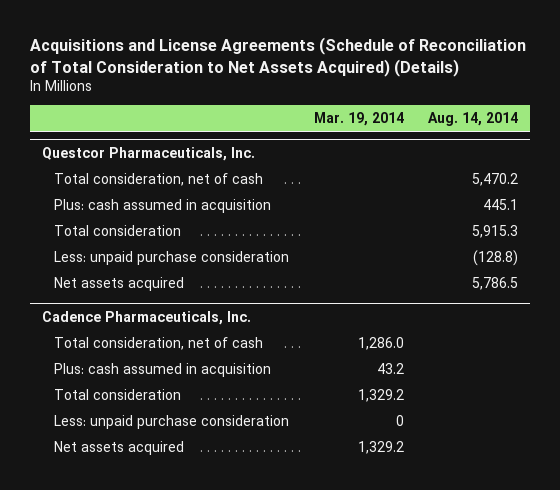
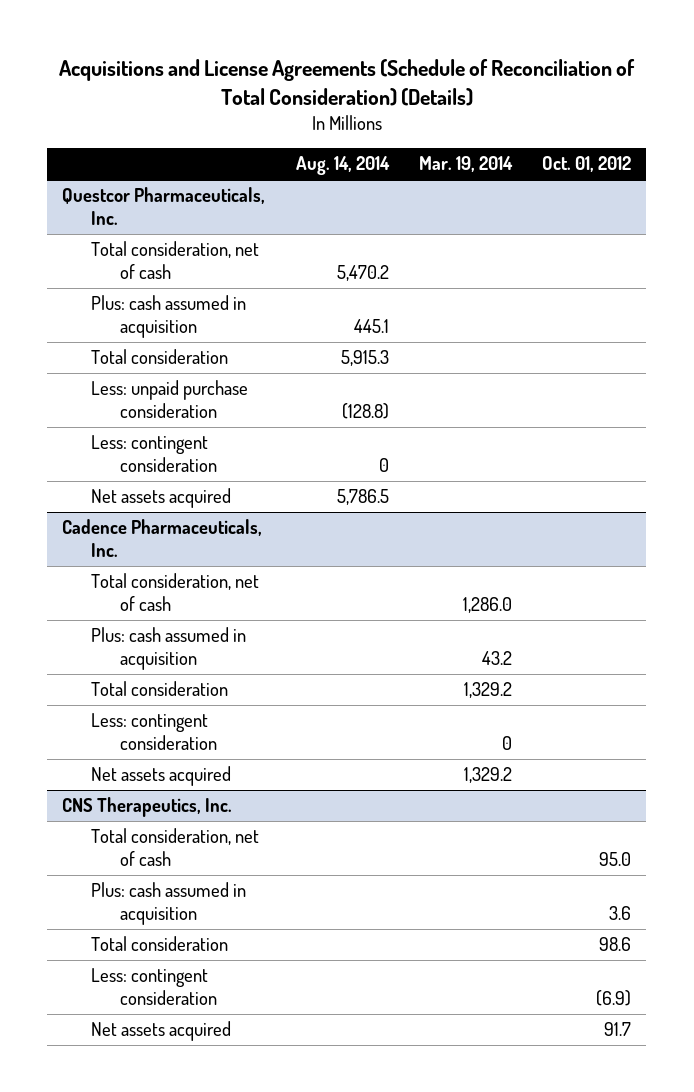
- Acquisitions and License Agreements (Schedule of Reconciliation of Total Consideration to Net Assets Acquired) (Details)
+ Acquisitions and License Agreements (Schedule of Reconciliation of Total Consideration) (Details)
- | Mar. 19, 2014 | Aug. 14, 2014
+ | Aug. 14, 2014 | Mar. 19, 2014 | Oct. 01, 2012
@ Questcor Pharmaceuticals, Inc.
+ Less: contingent consideration | 0 | |
@ Cadence Pharmaceuticals, Inc.
- Less: unpaid purchase consideration | 0 |
+ Less: contingent consideration | | 0 |
+ CNS Therapeutics, Inc.
+ Total consideration, net of cash | | | 95.0
+ Plus: cash assumed in acquisition | | | 3.6
+ Total consideration | | | 98.6
+ Less: contingent consideration | | | (6.9)
+ Net assets acquired | | | 91.7

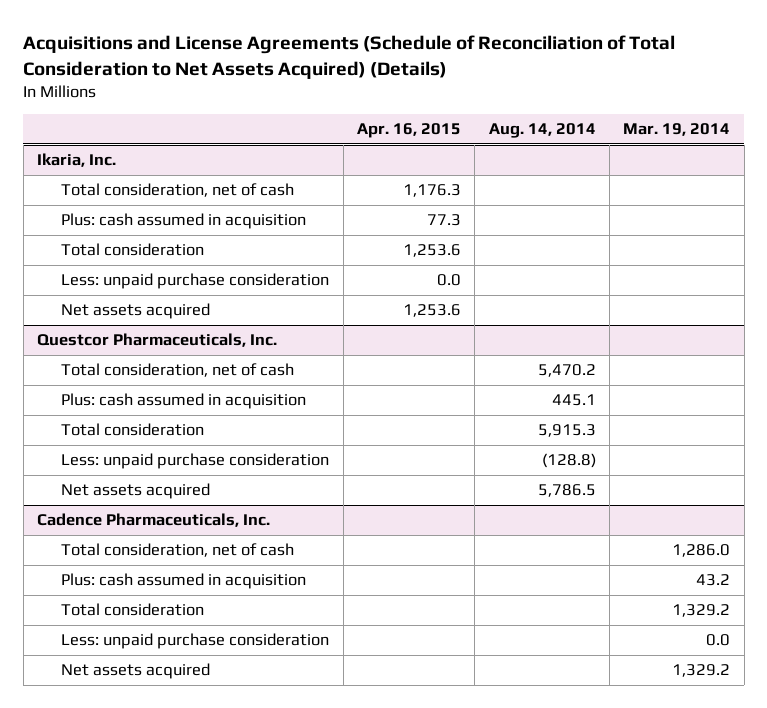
- Acquisitions and License Agreements (Schedule of Reconciliation of Total Consideration) (Details)
+ Acquisitions and License Agreements (Schedule of Reconciliation of Total Consideration to Net Assets Acquired) (Details)
- | Aug. 14, 2014 | Mar. 19, 2014 | Oct. 01, 2012
+ | Apr. 16, 2015 | Aug. 14, 2014 | Mar. 19, 2014
+ Ikaria, Inc.
+ Total consideration, net of cash | 1,176.3 | |
+ Plus: cash assumed in acquisition | 77.3 | |
+ Total consideration | 1,253.6 | |
+ Less: unpaid purchase consideration | 0.0 | |
+ Net assets acquired | 1,253.6 | |
@ Questcor Pharmaceuticals, Inc.
- Less: contingent consideration | 0 | |
@ Cadence Pharmaceuticals, Inc.
- Less: contingent consideration | | 0 |
+ Less: unpaid purchase consideration | | | 0.0
- CNS Therapeutics, Inc.
- Total consideration, net of cash | | | 95.0
- Plus: cash assumed in acquisition | | | 3.6
- Total consideration | | | 98.6
- Less: contingent consideration | | | (6.9)
- Net assets acquired | | | 91.7

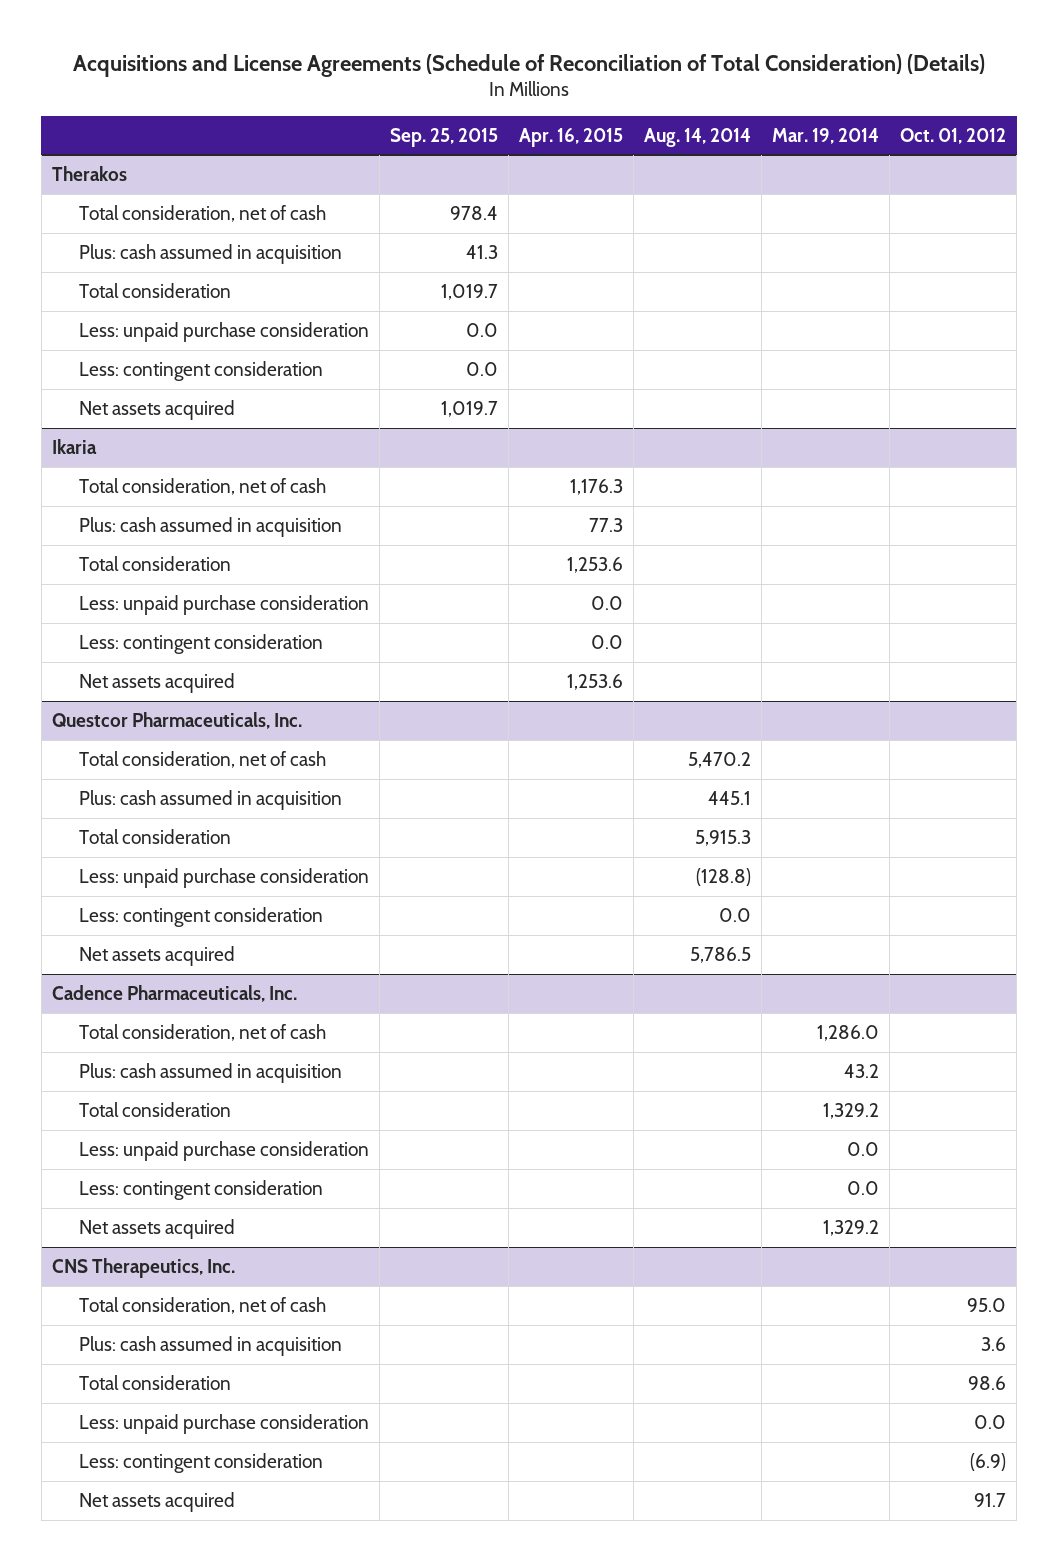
- Acquisitions and License Agreements (Schedule of Reconciliation of Total Consideration to Net Assets Acquired) (Details)
+ Acquisitions and License Agreements (Schedule of Reconciliation of Total Consideration) (Details)
- | Apr. 16, 2015 | Aug. 14, 2014 | Mar. 19, 2014
+ | Sep. 25, 2015 | Apr. 16, 2015 | Aug. 14, 2014 | Mar. 19, 2014 | Oct. 01, 2012
- Ikaria, Inc.
+ Therakos
+ Total consideration, net of cash | 978.4 | | | |
+ Plus: cash assumed in acquisition | 41.3 | | | |
+ Total consideration | 1,019.7 | | | |
+ Less: unpaid purchase consideration | 0.0 | | | |
+ Less: contingent consideration | 0.0 | | | |
+ Net assets acquired | 1,019.7 | | | |
+ Ikaria
+ Less: contingent consideration | | 0.0 | | |
@ Questcor Pharmaceuticals, Inc.
+ Less: contingent consideration | | | 0.0 | |
@ Cadence Pharmaceuticals, Inc.
+ Less: contingent consideration | | | | 0.0 |
+ CNS Therapeutics, Inc.
+ Total consideration, net of cash | | | | | 95.0
+ Plus: cash assumed in acquisition | | | | | 3.6
+ Total consideration | | | | | 98.6
+ Less: unpaid purchase consideration | | | | | 0.0
+ Less: contingent consideration | | | | | (6.9)
+ Net assets acquired | | | | | 91.7

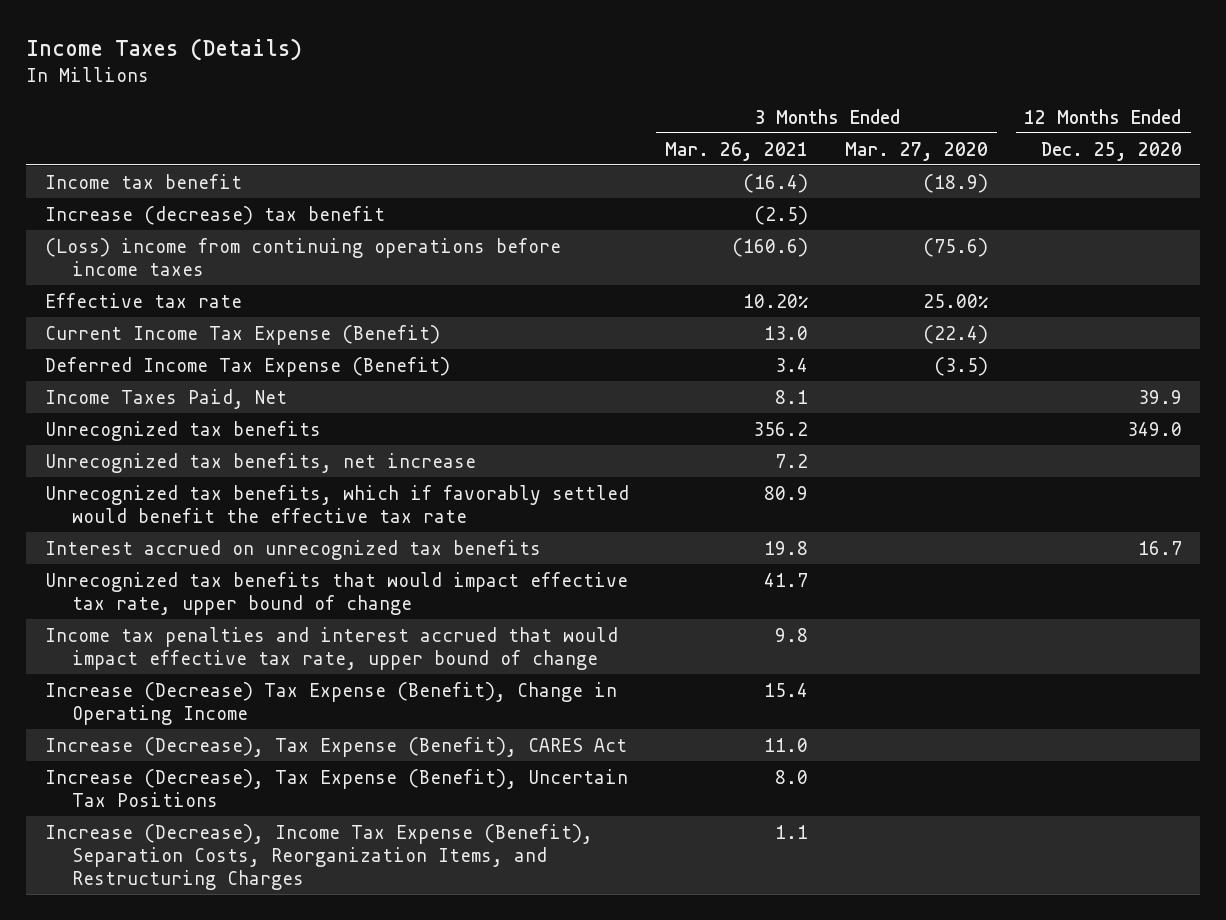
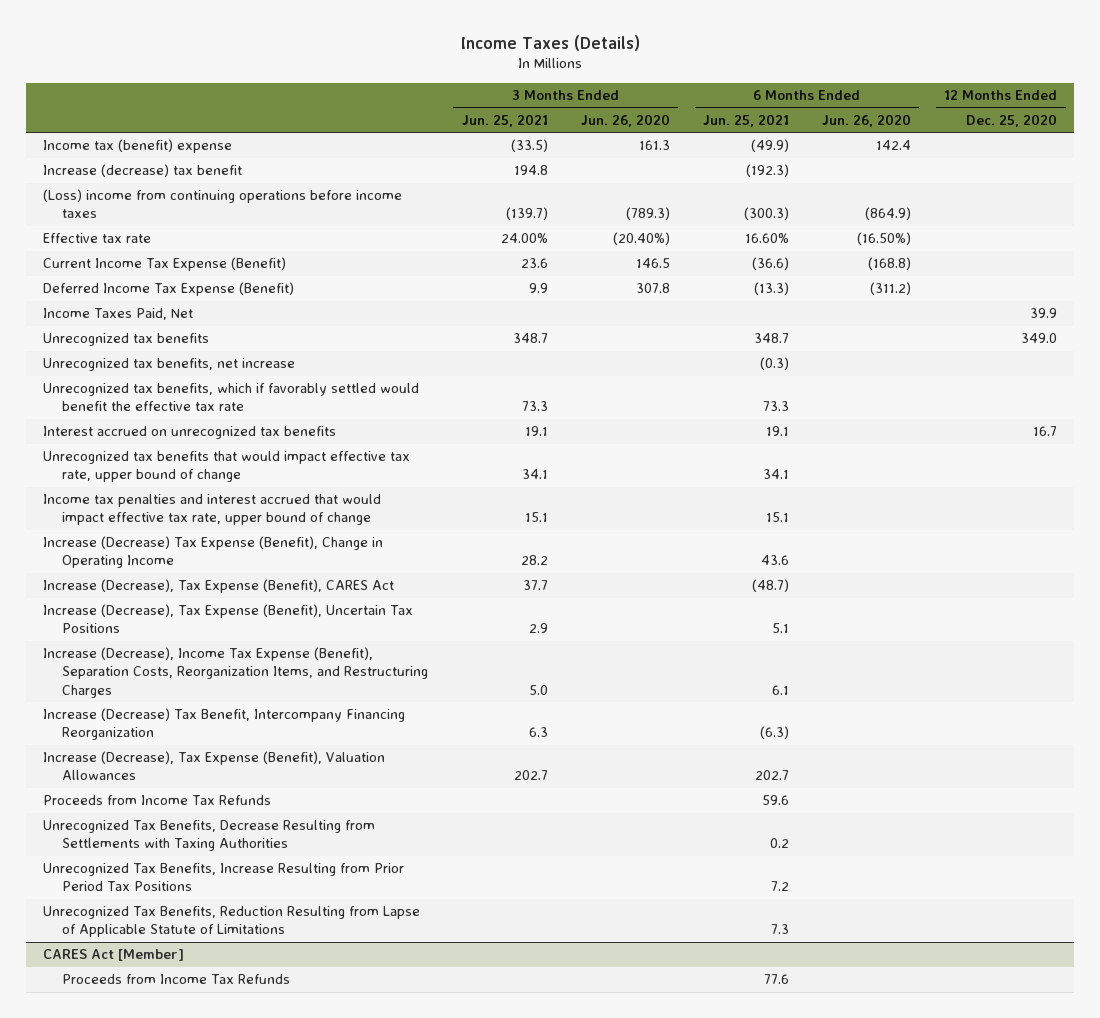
- | 3 Months Ended Mar. 26, 2021 | 3 Months Ended Mar. 27, 2020 | 12 Months Ended Dec. 25, 2020
+ | 3 Months Ended Jun. 25, 2021 | 3 Months Ended Jun. 26, 2020 | 6 Months Ended Jun. 25, 2021 | 6 Months Ended Jun. 26, 2020 | 12 Months Ended Dec. 25, 2020
- Income tax benefit | (16.4) | (18.9) |
+ Income tax (benefit) expense | (33.5) | 161.3 | (49.9) | 142.4 |
+ Increase (Decrease) Tax Benefit, Intercompany Financing Reorganization | 6.3 | | (6.3) | |
+ Increase (Decrease), Tax Expense (Benefit), Valuation Allowances | 202.7 | | 202.7 | |
+ Proceeds from Income Tax Refunds | | | 59.6 | |
+ Unrecognized Tax Benefits, Decrease Resulting from Settlements with Taxing Authorities | | | 0.2 | |
+ Unrecognized Tax Benefits, Increase Resulting from Prior Period Tax Positions | | | 7.2 | |
+ Unrecognized Tax Benefits, Reduction Resulting from Lapse of Applicable Statute of Limitations | | | 7.3 | |
+ CARES Act [Member]
+ Proceeds from Income Tax Refunds | | | 77.6 | |

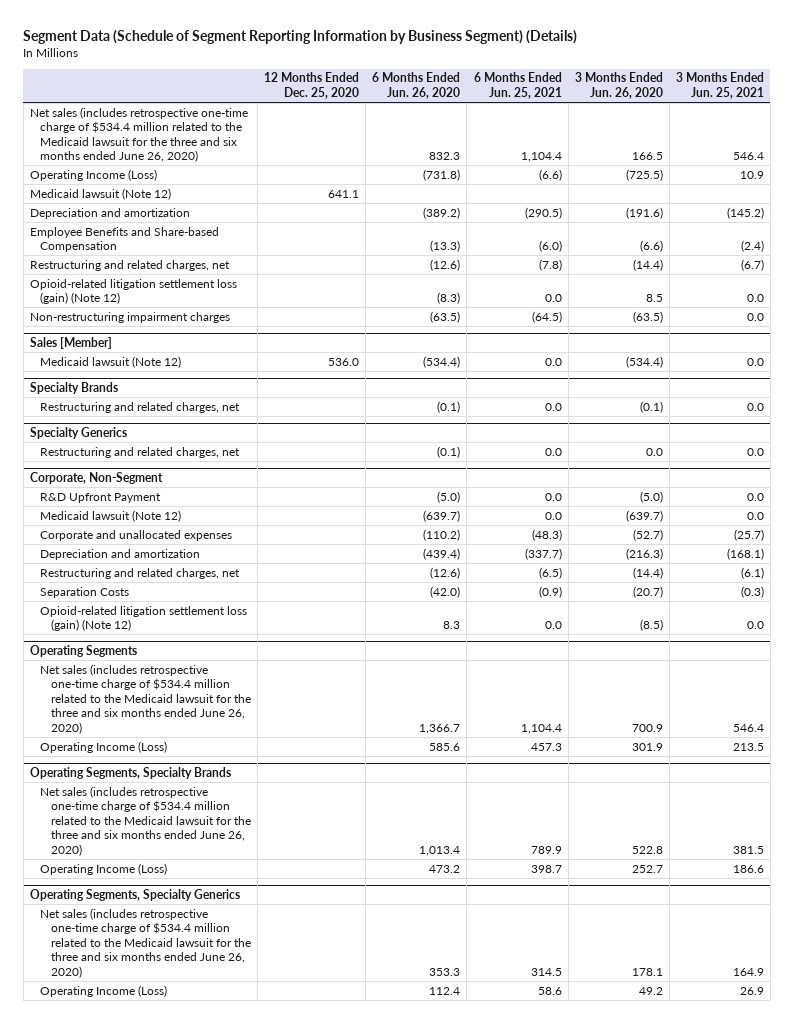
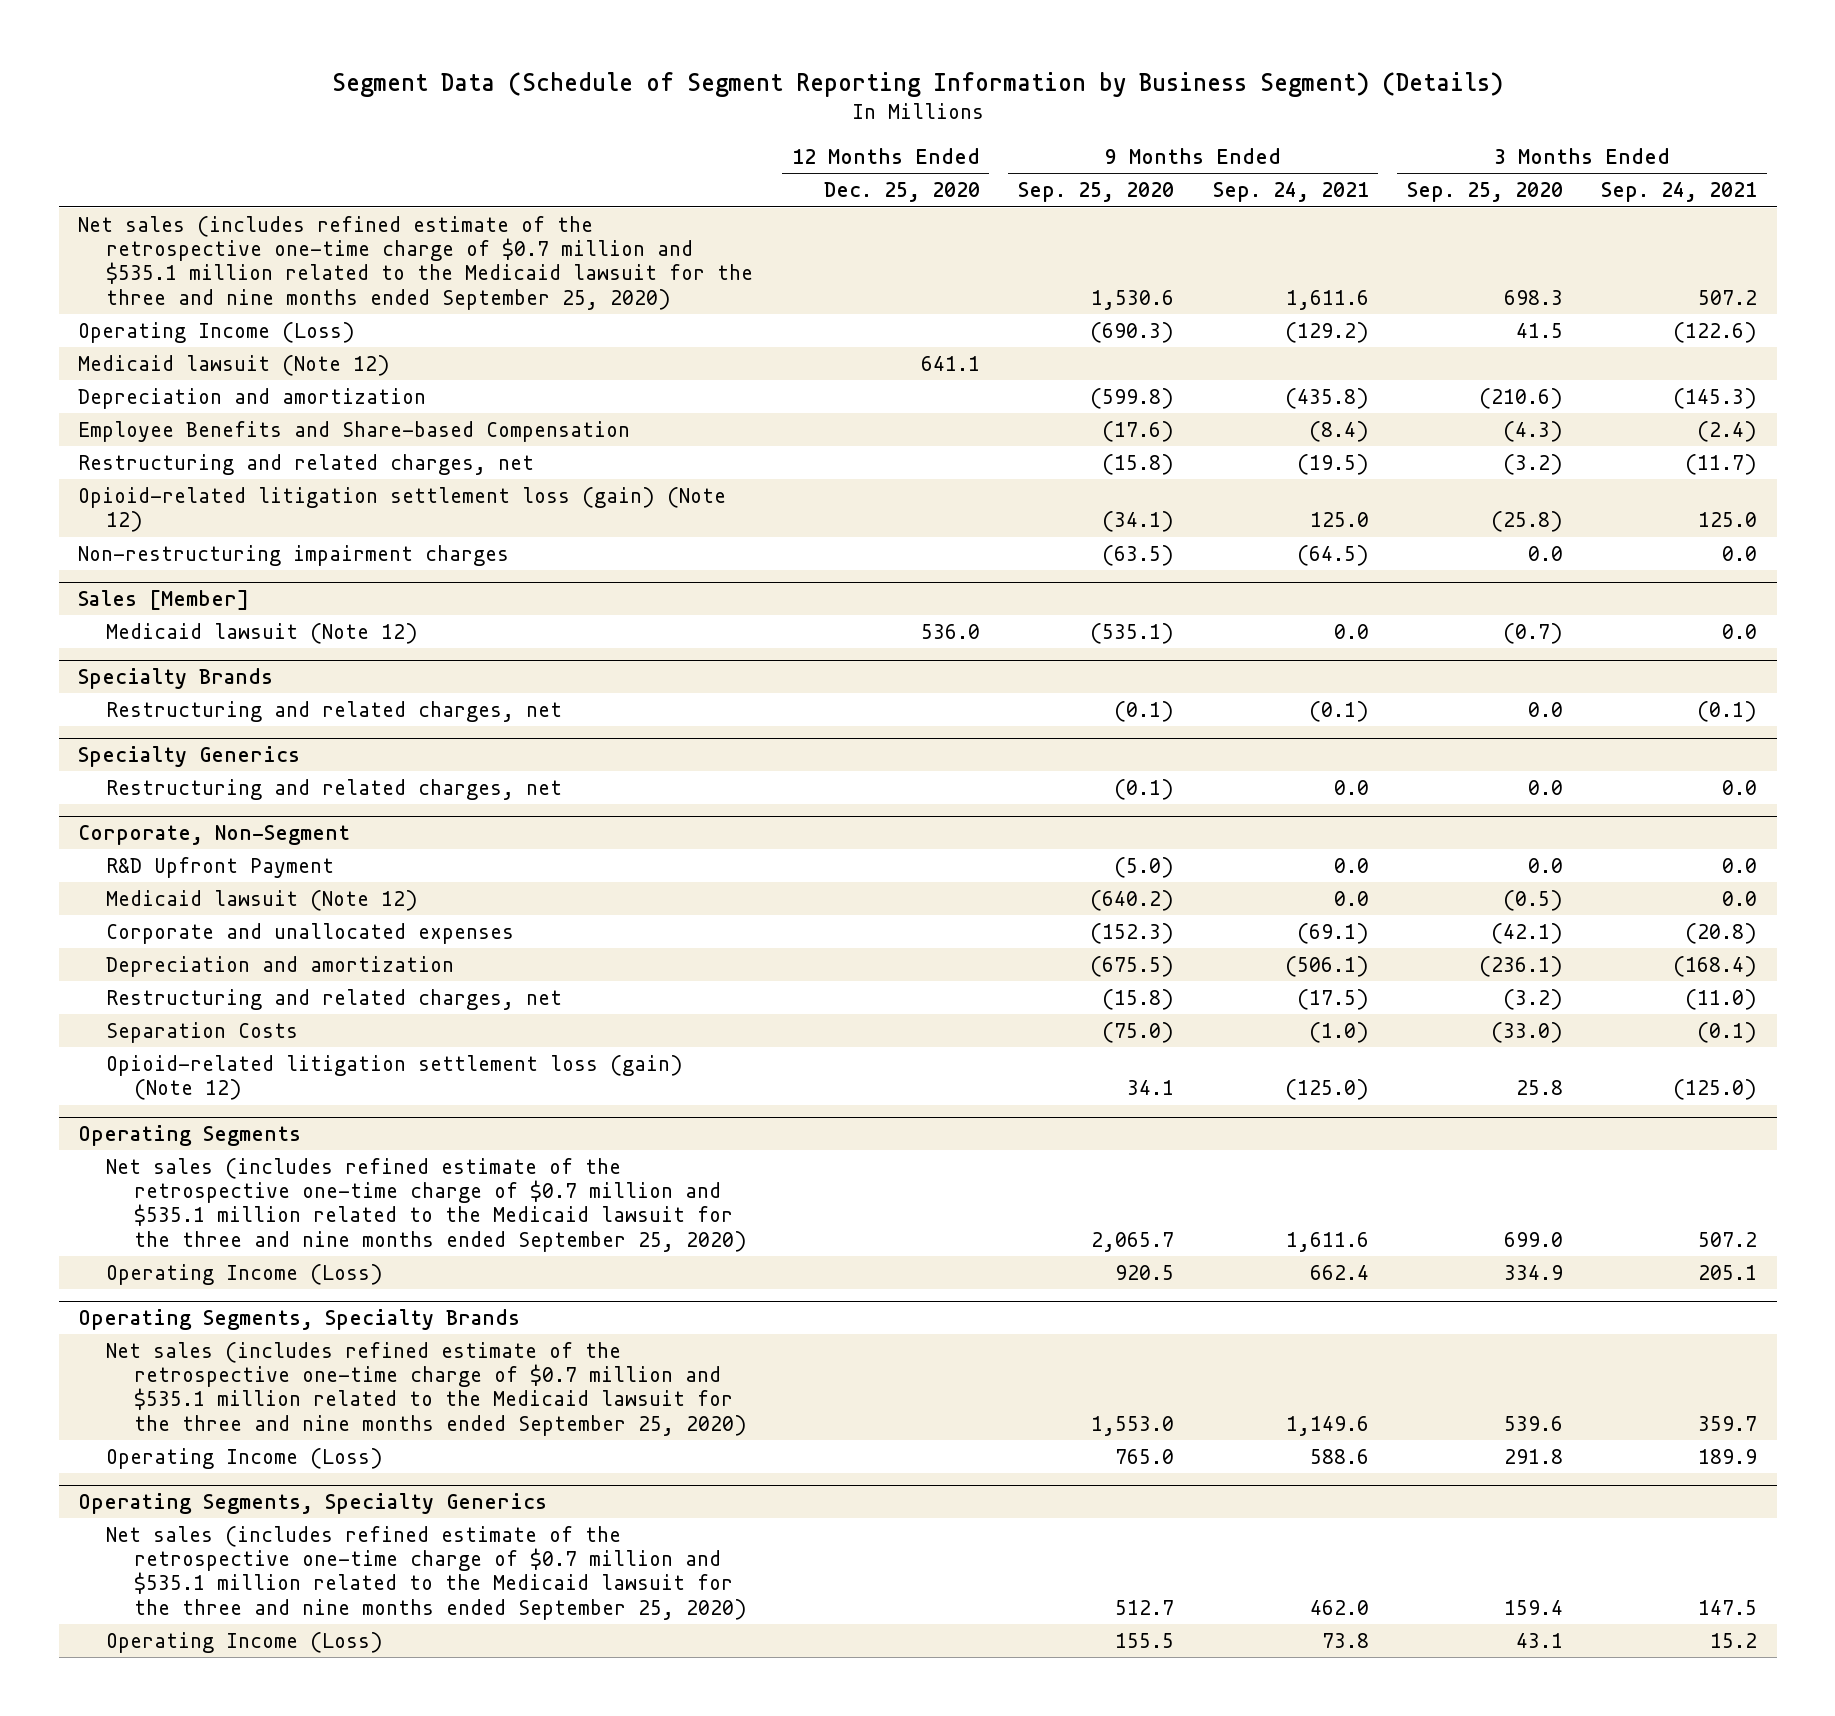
- | 12 Months Ended Dec. 25, 2020 | 6 Months Ended Jun. 26, 2020 | 6 Months Ended Jun. 25, 2021 | 3 Months Ended Jun. 26, 2020 | 3 Months Ended Jun. 25, 2021
+ | 12 Months Ended Dec. 25, 2020 | 9 Months Ended Sep. 25, 2020 | 9 Months Ended Sep. 24, 2021 | 3 Months Ended Sep. 25, 2020 | 3 Months Ended Sep. 24, 2021
- Net sales (includes retrospective one-time charge of $534.4 million related to the Medicaid lawsuit for the three and six months ended June 26, 2020) | | 832.3 | 1,104.4 | 166.5 | 546.4
+ Net sales (includes refined estimate of the retrospective one-time charge of $0.7 million and $535.1 million related to the Medicaid lawsuit for the three and nine months ended September 25, 2020) | | 1,530.6 | 1,611.6 | 698.3 | 507.2
@ Operating Segments
- Net sales (includes retrospective one-time charge of $534.4 million related to the Medicaid lawsuit for the three and six months ended June 26, 2020) | | 1,366.7 | 1,104.4 | 700.9 | 546.4
+ Net sales (includes refined estimate of the retrospective one-time charge of $0.7 million and $535.1 million related to the Medicaid lawsuit for the three and nine months ended September 25, 2020) | | 2,065.7 | 1,611.6 | 699.0 | 507.2
@ Operating Segments, Specialty Brands
- Net sales (includes retrospective one-time charge of $534.4 million related to the Medicaid lawsuit for the three and six months ended June 26, 2020) | | 1,013.4 | 789.9 | 522.8 | 381.5
+ Net sales (includes refined estimate of the retrospective one-time charge of $0.7 million and $535.1 million related to the Medicaid lawsuit for the three and nine months ended September 25, 2020) | | 1,553.0 | 1,149.6 | 539.6 | 359.7
@ Operating Segments, Specialty Generics
- Net sales (includes retrospective one-time charge of $534.4 million related to the Medicaid lawsuit for the three and six months ended June 26, 2020) | | 353.3 | 314.5 | 178.1 | 164.9
+ Net sales (includes refined estimate of the retrospective one-time charge of $0.7 million and $535.1 million related to the Medicaid lawsuit for the three and nine months ended September 25, 2020) | | 512.7 | 462.0 | 159.4 | 147.5

